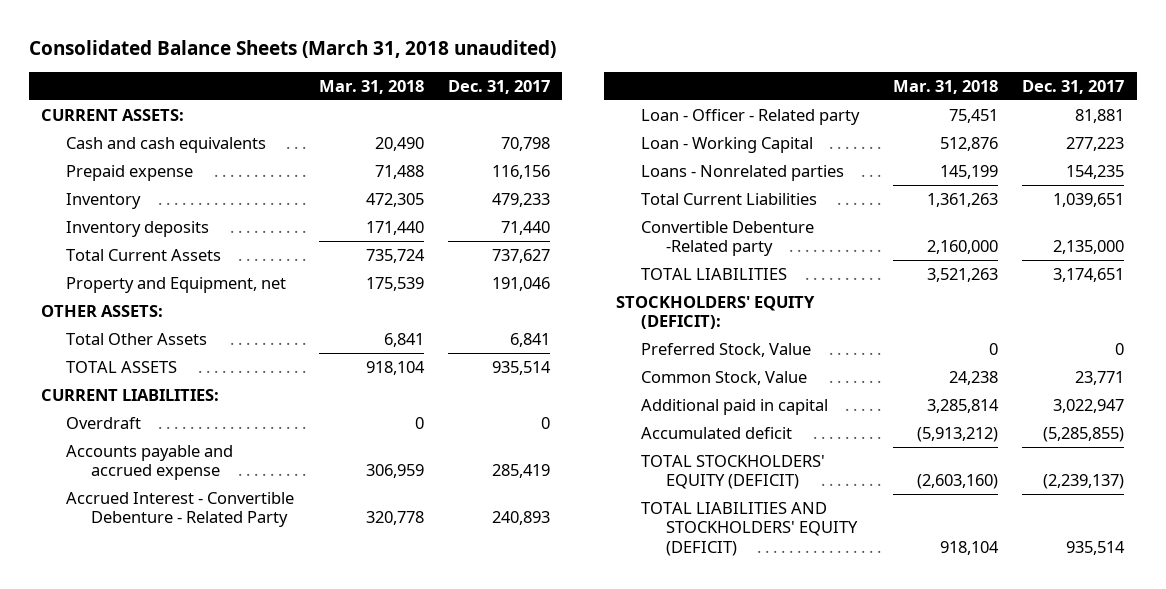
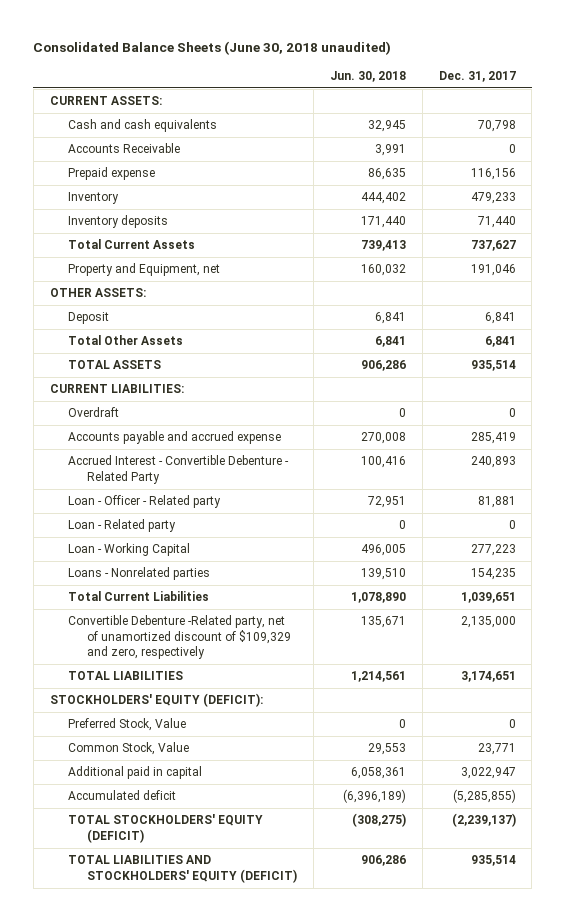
- Consolidated Balance Sheets (March 31, 2018 unaudited)
+ Consolidated Balance Sheets (June 30, 2018 unaudited)
- | Mar. 31, 2018 | Dec. 31, 2017
+ | Jun. 30, 2018 | Dec. 31, 2017
+ Accounts Receivable | 3,991 | 0
+ Deposit | 6,841 | 6,841
+ Loan - Related party | 0 | 0
- Convertible Debenture -Related party | 2,160,000 | 2,135,000
+ Convertible Debenture -Related party, net of unamortized discount of $109,329 and zero, respectively | 135,671 | 2,135,000

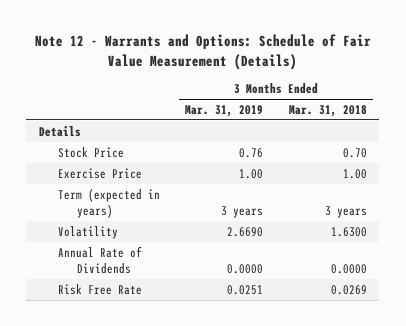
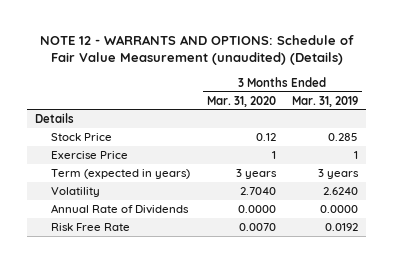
- Note 12 - Warrants and Options: Schedule of Fair Value Measurement (Details)
+ NOTE 12 - WARRANTS AND OPTIONS: Schedule of Fair Value Measurement (unaudited) (Details)
- | 3 Months Ended Mar. 31, 2019 | 3 Months Ended Mar. 31, 2018
+ | 3 Months Ended Mar. 31, 2020 | 3 Months Ended Mar. 31, 2019
- Stock Price | 0.76 | 0.70
- Exercise Price | 1.00 | 1.00
+ Stock Price | 0.12 | 0.285
+ Exercise Price | 1 | 1
- Volatility | 2.6690 | 1.6300
+ Volatility | 2.7040 | 2.6240
- Risk Free Rate | 0.0251 | 0.0269
+ Risk Free Rate | 0.0070 | 0.0192

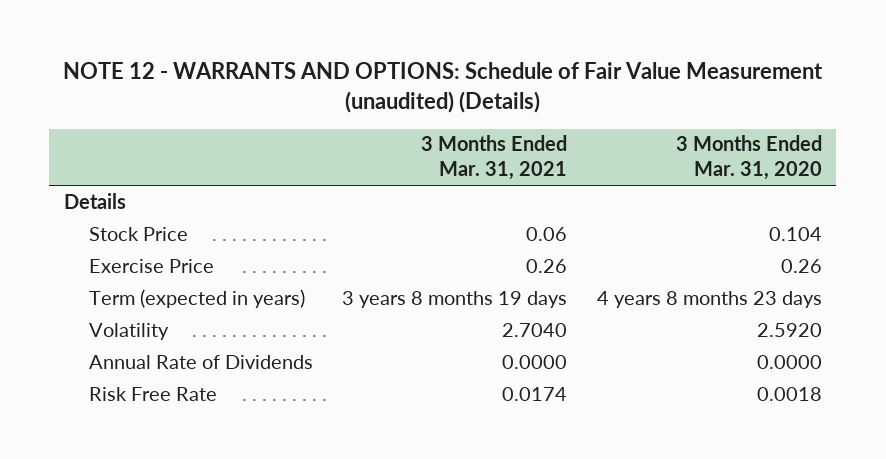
- | 3 Months Ended Mar. 31, 2020 | 3 Months Ended Mar. 31, 2019
+ | 3 Months Ended Mar. 31, 2021 | 3 Months Ended Mar. 31, 2020
- Stock Price | 0.12 | 0.285
- Exercise Price | 1 | 1
- Term (expected in years) | 3 years | 3 years
- Volatility | 2.7040 | 2.6240
+ Stock Price | 0.06 | 0.104
+ Exercise Price | 0.26 | 0.26
+ Term (expected in years) | 3 years 8 months 19 days | 4 years 8 months 23 days
+ Volatility | 2.7040 | 2.5920
- Risk Free Rate | 0.0070 | 0.0192
+ Risk Free Rate | 0.0174 | 0.0018

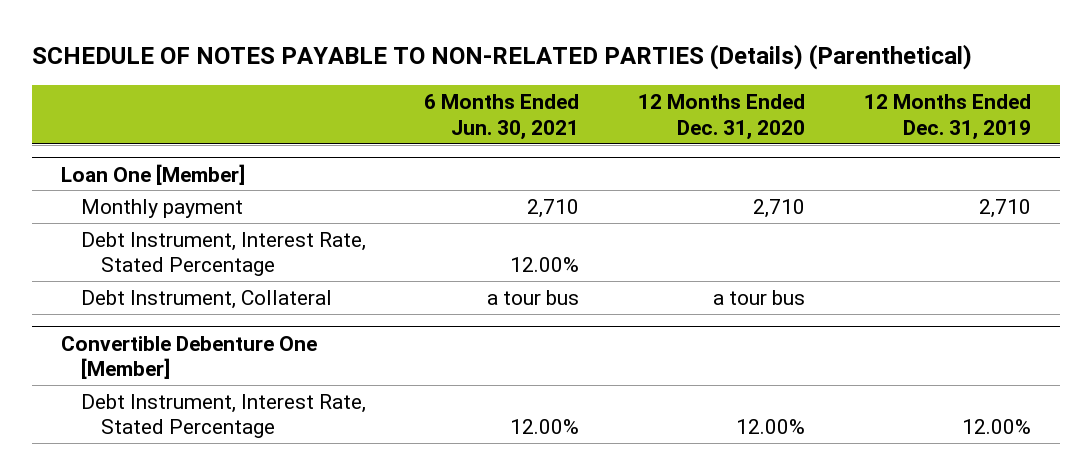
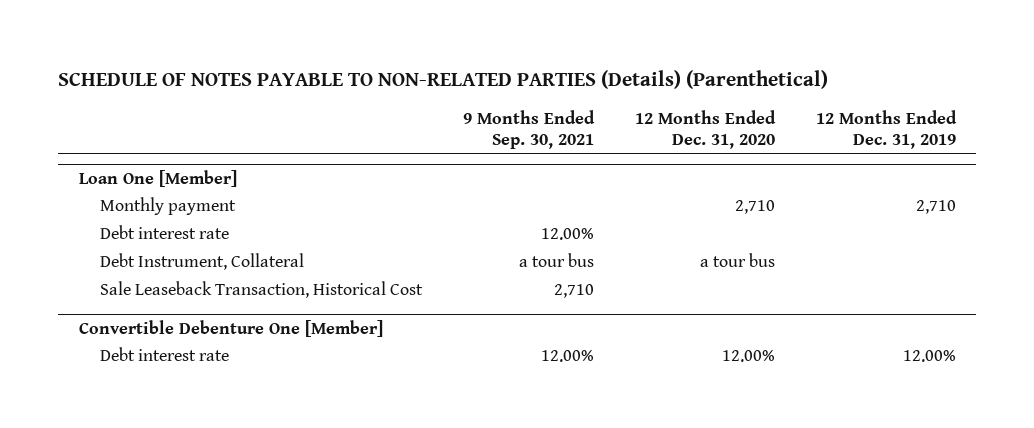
- | 6 Months Ended Jun. 30, 2021 | 12 Months Ended Dec. 31, 2020 | 12 Months Ended Dec. 31, 2019
+ | 9 Months Ended Sep. 30, 2021 | 12 Months Ended Dec. 31, 2020 | 12 Months Ended Dec. 31, 2019
@ Loan One [Member]
- Debt Instrument, Interest Rate, Stated Percentage | 12.00% | |
+ Debt interest rate | 12.00% | |
+ Sale Leaseback Transaction, Historical Cost | 2,710 | |
@ Convertible Debenture One [Member]
- Debt Instrument, Interest Rate, Stated Percentage | 12.00% | 12.00% | 12.00%
+ Debt interest rate | 12.00% | 12.00% | 12.00%

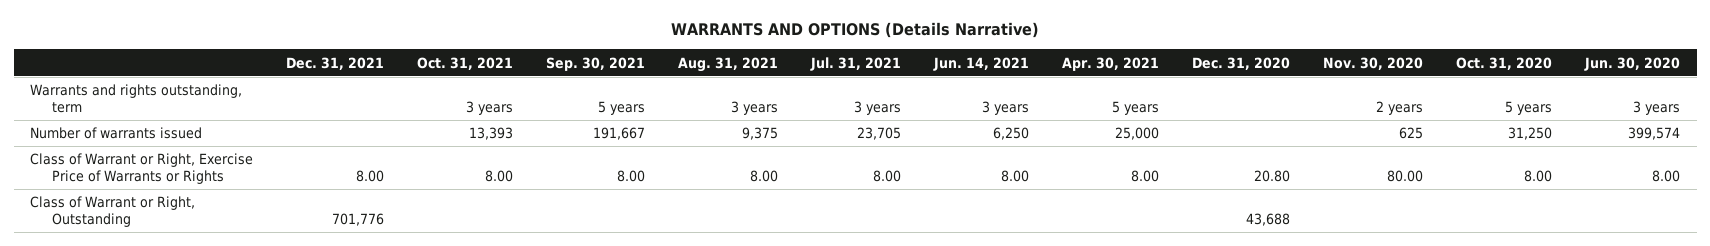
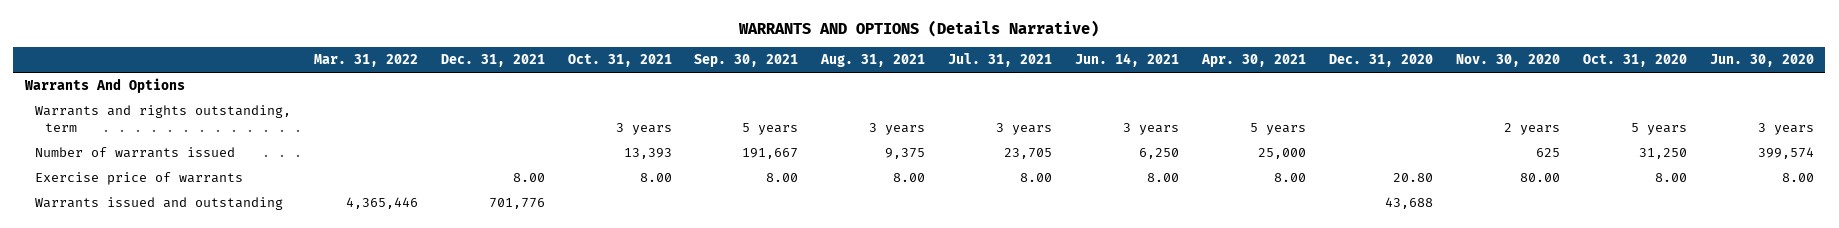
- | Dec. 31, 2021 | Oct. 31, 2021 | Sep. 30, 2021 | Aug. 31, 2021 | Jul. 31, 2021 | Jun. 14, 2021 | Apr. 30, 2021 | Dec. 31, 2020 | Nov. 30, 2020 | Oct. 31, 2020 | Jun. 30, 2020
+ | Mar. 31, 2022 | Dec. 31, 2021 | Oct. 31, 2021 | Sep. 30, 2021 | Aug. 31, 2021 | Jul. 31, 2021 | Jun. 14, 2021 | Apr. 30, 2021 | Dec. 31, 2020 | Nov. 30, 2020 | Oct. 31, 2020 | Jun. 30, 2020
+ Warrants And Options
- Class of Warrant or Right, Exercise Price of Warrants or Rights | 8.00 | 8.00 | 8.00 | 8.00 | 8.00 | 8.00 | 8.00 | 20.80 | 80.00 | 8.00 | 8.00
- Class of Warrant or Right, Outstanding | 701,776 | | | | | | | 43,688 | | |
+ Exercise price of warrants | | 8.00 | 8.00 | 8.00 | 8.00 | 8.00 | 8.00 | 8.00 | 20.80 | 80.00 | 8.00 | 8.00
+ Warrants issued and outstanding | 4,365,446 | 701,776 | | | | | | | 43,688 | | |

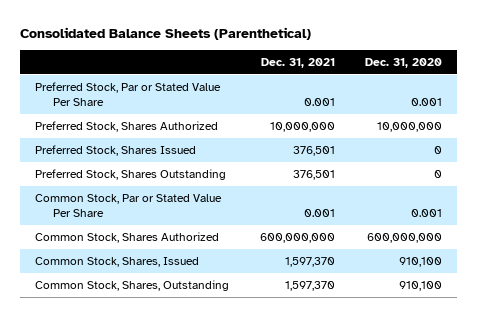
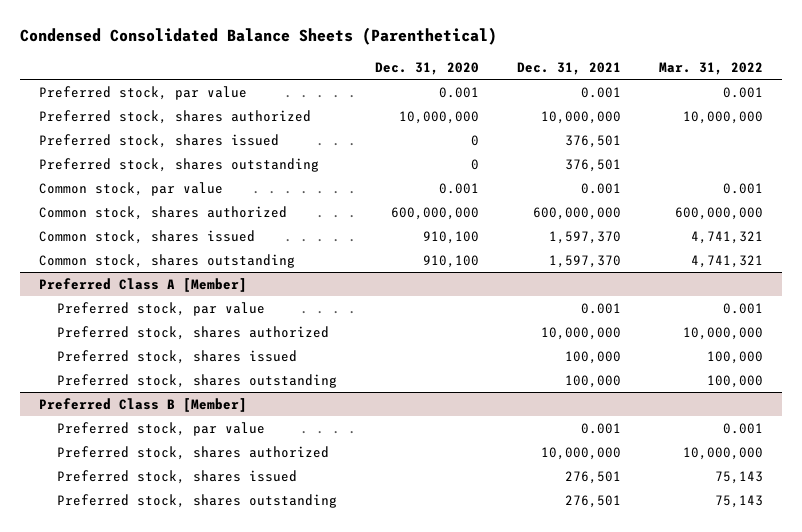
- Consolidated Balance Sheets (Parenthetical)
+ Condensed Consolidated Balance Sheets (Parenthetical)
- | Dec. 31, 2021 | Dec. 31, 2020
+ | Dec. 31, 2020 | Dec. 31, 2021 | Mar. 31, 2022
- Preferred Stock, Par or Stated Value Per Share | 0.001 | 0.001
- Preferred Stock, Shares Authorized | 10,000,000 | 10,000,000
- Preferred Stock, Shares Issued | 376,501 | 0
- Preferred Stock, Shares Outstanding | 376,501 | 0
- Common Stock, Par or Stated Value Per Share | 0.001 | 0.001
- Common Stock, Shares Authorized | 600,000,000 | 600,000,000
- Common Stock, Shares, Issued | 1,597,370 | 910,100
- Common Stock, Shares, Outstanding | 1,597,370 | 910,100
+ Preferred stock, par value | 0.001 | 0.001 | 0.001
+ Preferred stock, shares authorized | 10,000,000 | 10,000,000 | 10,000,000
+ Preferred stock, shares issued | 0 | 376,501 |
+ Preferred stock, shares outstanding | 0 | 376,501 |
+ Common stock, par value | 0.001 | 0.001 | 0.001
+ Common stock, shares authorized | 600,000,000 | 600,000,000 | 600,000,000
+ Common stock, shares issued | 910,100 | 1,597,370 | 4,741,321
+ Common stock, shares outstanding | 910,100 | 1,597,370 | 4,741,321
+ Preferred Class A [Member]
+ Preferred stock, par value | | 0.001 | 0.001
+ Preferred stock, shares authorized | | 10,000,000 | 10,000,000
+ Preferred stock, shares issued | | 100,000 | 100,000
+ Preferred stock, shares outstanding | | 100,000 | 100,000
+ Preferred Class B [Member]
+ Preferred stock, par value | | 0.001 | 0.001
+ Preferred stock, shares authorized | | 10,000,000 | 10,000,000
+ Preferred stock, shares issued | | 276,501 | 75,143
+ Preferred stock, shares outstanding | | 276,501 | 75,143

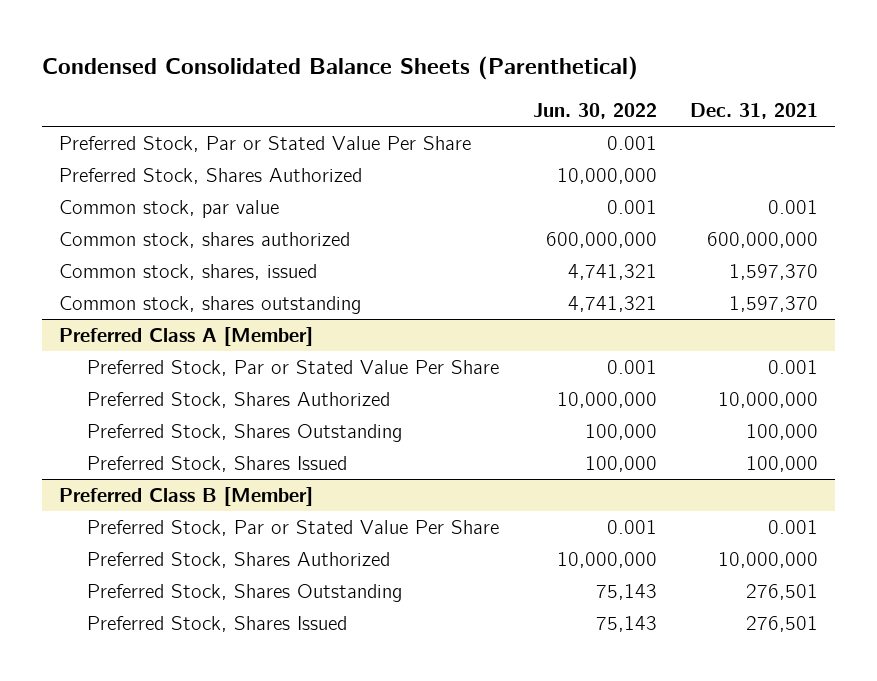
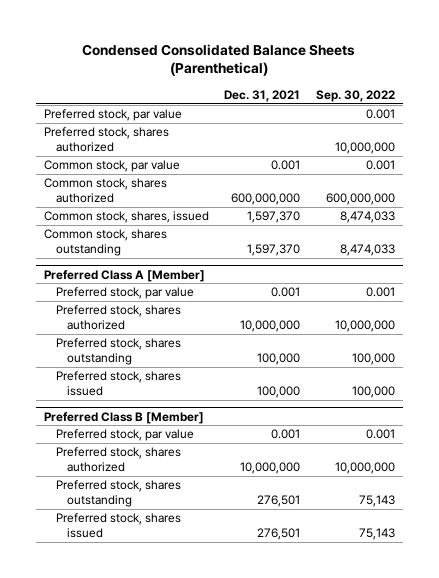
- | Jun. 30, 2022 | Dec. 31, 2021
+ | Dec. 31, 2021 | Sep. 30, 2022
- Preferred Stock, Par or Stated Value Per Share | 0.001 |
- Preferred Stock, Shares Authorized | 10,000,000 |
+ Preferred stock, par value | | 0.001
+ Preferred stock, shares authorized | | 10,000,000
@ Preferred Class A [Member]
- Preferred Stock, Par or Stated Value Per Share | 0.001 | 0.001
- Preferred Stock, Shares Authorized | 10,000,000 | 10,000,000
- Preferred Stock, Shares Outstanding | 100,000 | 100,000
- Preferred Stock, Shares Issued | 100,000 | 100,000
+ Preferred stock, par value | 0.001 | 0.001
+ Preferred stock, shares authorized | 10,000,000 | 10,000,000
+ Preferred stock, shares outstanding | 100,000 | 100,000
+ Preferred stock, shares issued | 100,000 | 100,000
@ Preferred Class B [Member]
- Preferred Stock, Par or Stated Value Per Share | 0.001 | 0.001
- Preferred Stock, Shares Authorized | 10,000,000 | 10,000,000
- Preferred Stock, Shares Outstanding | 75,143 | 276,501
- Preferred Stock, Shares Issued | 75,143 | 276,501
+ Preferred stock, par value | 0.001 | 0.001
+ Preferred stock, shares authorized | 10,000,000 | 10,000,000
+ Preferred stock, shares outstanding | 276,501 | 75,143
+ Preferred stock, shares issued | 276,501 | 75,143

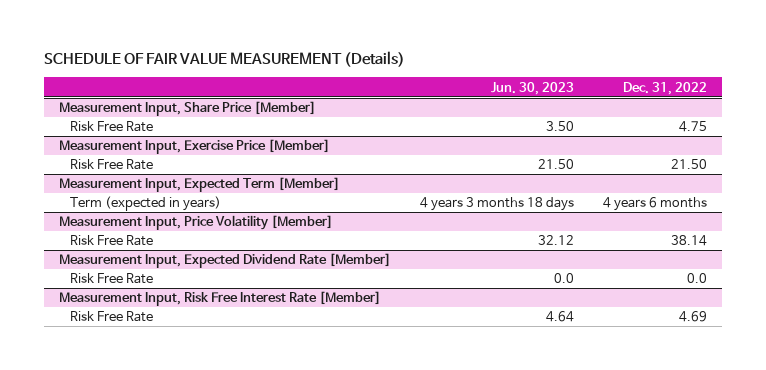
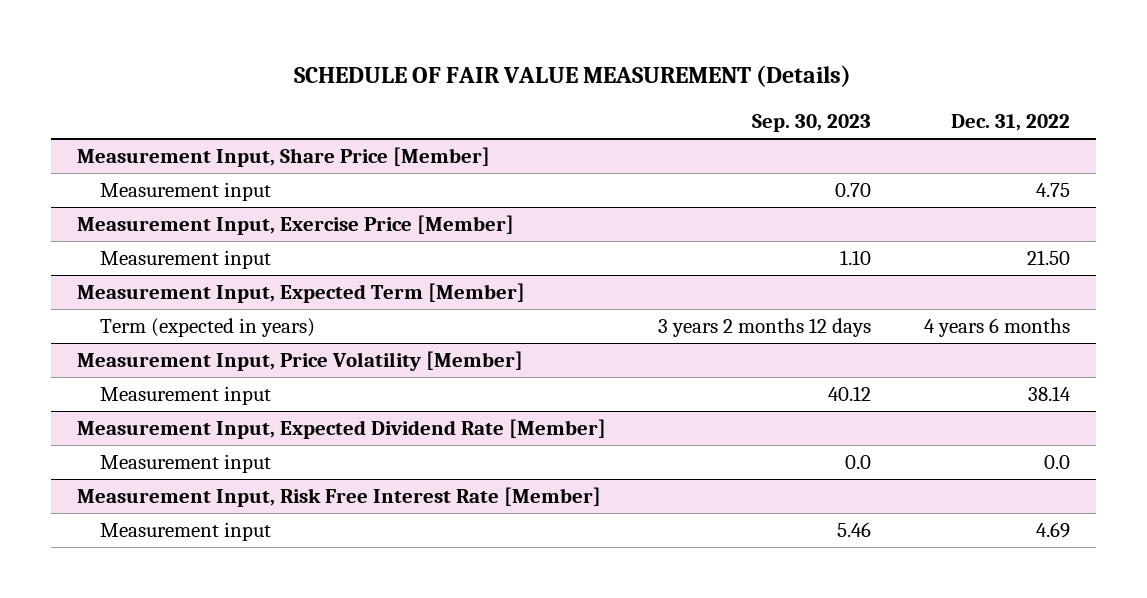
- | Jun. 30, 2023 | Dec. 31, 2022
+ | Sep. 30, 2023 | Dec. 31, 2022
@ Measurement Input, Share Price [Member]
- Risk Free Rate | 3.50 | 4.75
+ Measurement input | 0.70 | 4.75
@ Measurement Input, Exercise Price [Member]
- Risk Free Rate | 21.50 | 21.50
+ Measurement input | 1.10 | 21.50
@ Measurement Input, Price Volatility [Member]
- Risk Free Rate | 32.12 | 38.14
+ Measurement input | 40.12 | 38.14
@ Measurement Input, Expected Dividend Rate [Member]
- Risk Free Rate | 0.0 | 0.0
+ Measurement input | 0.0 | 0.0
@ Measurement Input, Risk Free Interest Rate [Member]
- Risk Free Rate | 4.64 | 4.69
+ Measurement input | 5.46 | 4.69

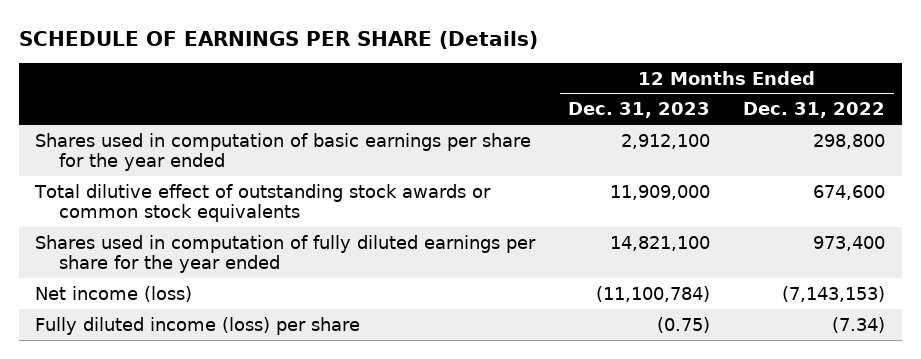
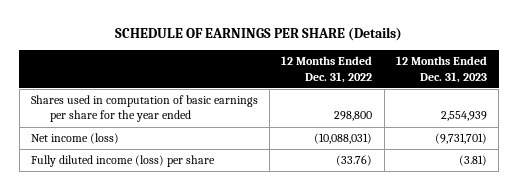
- | 12 Months Ended Dec. 31, 2023 | 12 Months Ended Dec. 31, 2022
+ | 12 Months Ended Dec. 31, 2022 | 12 Months Ended Dec. 31, 2023
- Shares used in computation of basic earnings per share for the year ended | 2,912,100 | 298,800
- Total dilutive effect of outstanding stock awards or common stock equivalents | 11,909,000 | 674,600
- Shares used in computation of fully diluted earnings per share for the year ended | 14,821,100 | 973,400
- Net income (loss) | (11,100,784) | (7,143,153)
- Fully diluted income (loss) per share | (0.75) | (7.34)
+ Shares used in computation of basic earnings per share for the year ended | 298,800 | 2,554,939
+ Net income (loss) | (10,088,031) | (9,731,701)
+ Fully diluted income (loss) per share | (33.76) | (3.81)

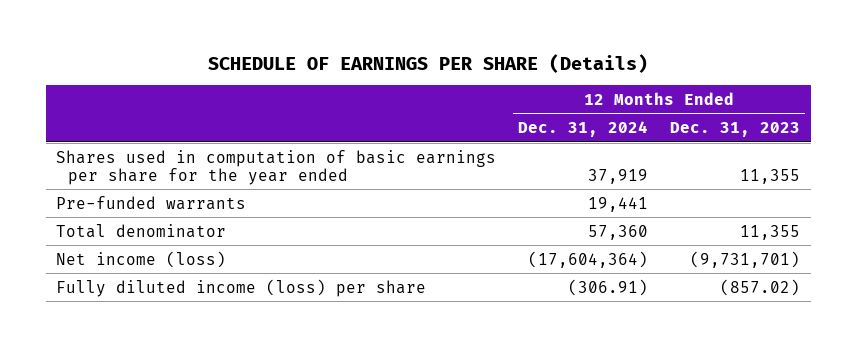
- | 12 Months Ended Dec. 31, 2022 | 12 Months Ended Dec. 31, 2023
+ | 12 Months Ended Dec. 31, 2024 | 12 Months Ended Dec. 31, 2023
- Shares used in computation of basic earnings per share for the year ended | 298,800 | 2,554,939
+ Shares used in computation of basic earnings per share for the year ended | 37,919 | 11,355
+ Pre-funded warrants | 19,441 |
+ Total denominator | 57,360 | 11,355
- Fully diluted income (loss) per share | (33.76) | (3.81)
+ Fully diluted income (loss) per share | (306.91) | (857.02)

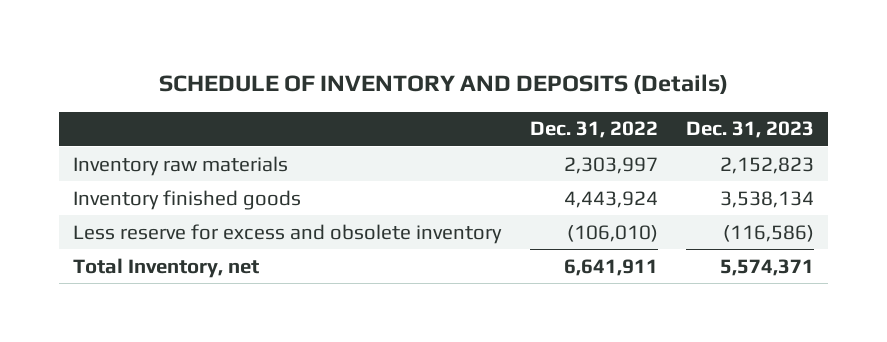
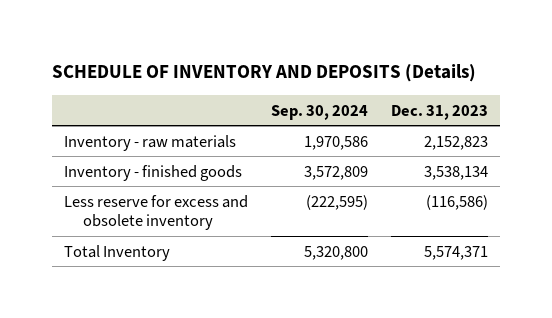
- | Dec. 31, 2022 | Dec. 31, 2023
+ | Sep. 30, 2024 | Dec. 31, 2023
- Inventory raw materials | 2,303,997 | 2,152,823
- Inventory finished goods | 4,443,924 | 3,538,134
+ Inventory - raw materials | 1,970,586 | 2,152,823
+ Inventory - finished goods | 3,572,809 | 3,538,134
- Total Inventory, net | 6,641,911 | 5,574,371
+ Total Inventory | 5,320,800 | 5,574,371

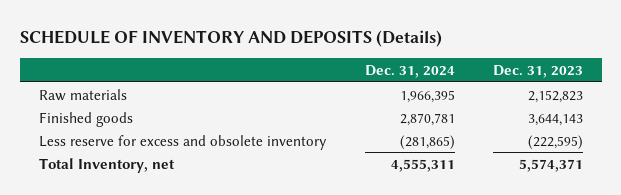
- | Sep. 30, 2024 | Dec. 31, 2023
+ | Dec. 31, 2024 | Dec. 31, 2023
- Inventory - raw materials | 1,970,586 | 2,152,823
- Inventory - finished goods | 3,572,809 | 3,538,134
- Less reserve for excess and obsolete inventory | (222,595) | (116,586)
- Total Inventory | 5,320,800 | 5,574,371
+ Raw materials | 1,966,395 | 2,152,823
+ Finished goods | 2,870,781 | 3,644,143
+ Less reserve for excess and obsolete inventory | (281,865) | (222,595)
+ Total Inventory, net | 4,555,311 | 5,574,371

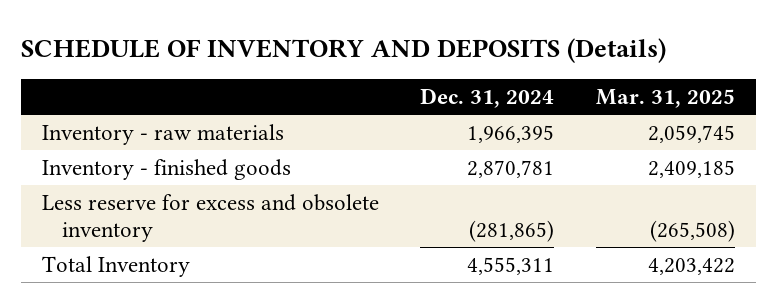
- | Dec. 31, 2024 | Dec. 31, 2023
+ | Dec. 31, 2024 | Mar. 31, 2025
- Raw materials | 1,966,395 | 2,152,823
- Finished goods | 2,870,781 | 3,644,143
+ Inventory - raw materials | 1,966,395 | 2,059,745
+ Inventory - finished goods | 2,870,781 | 2,409,185
- Total Inventory, net | 4,555,311 | 5,574,371
+ Total Inventory | 4,555,311 | 4,203,422

